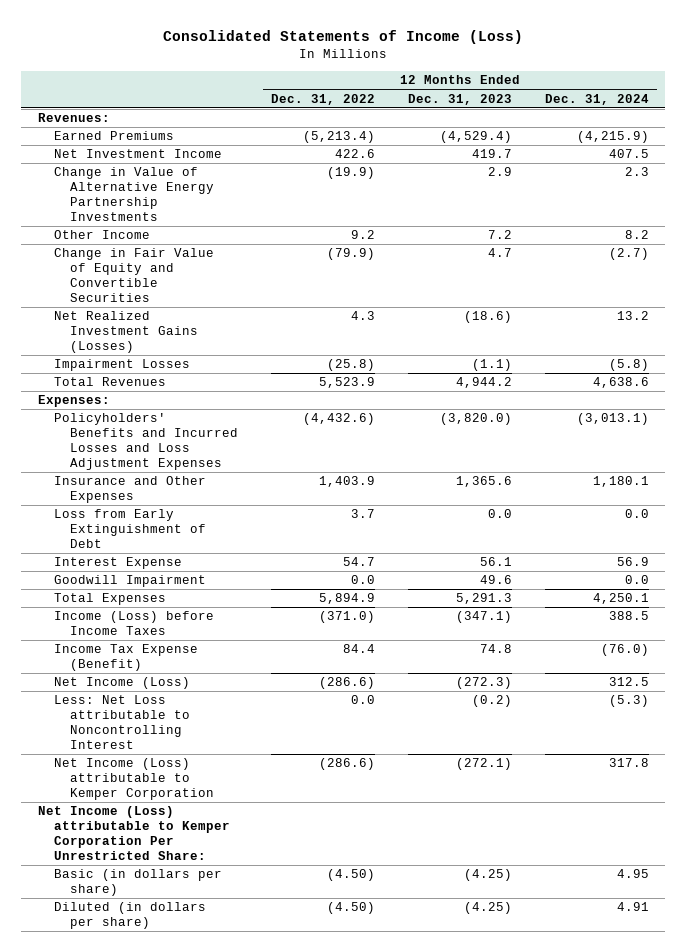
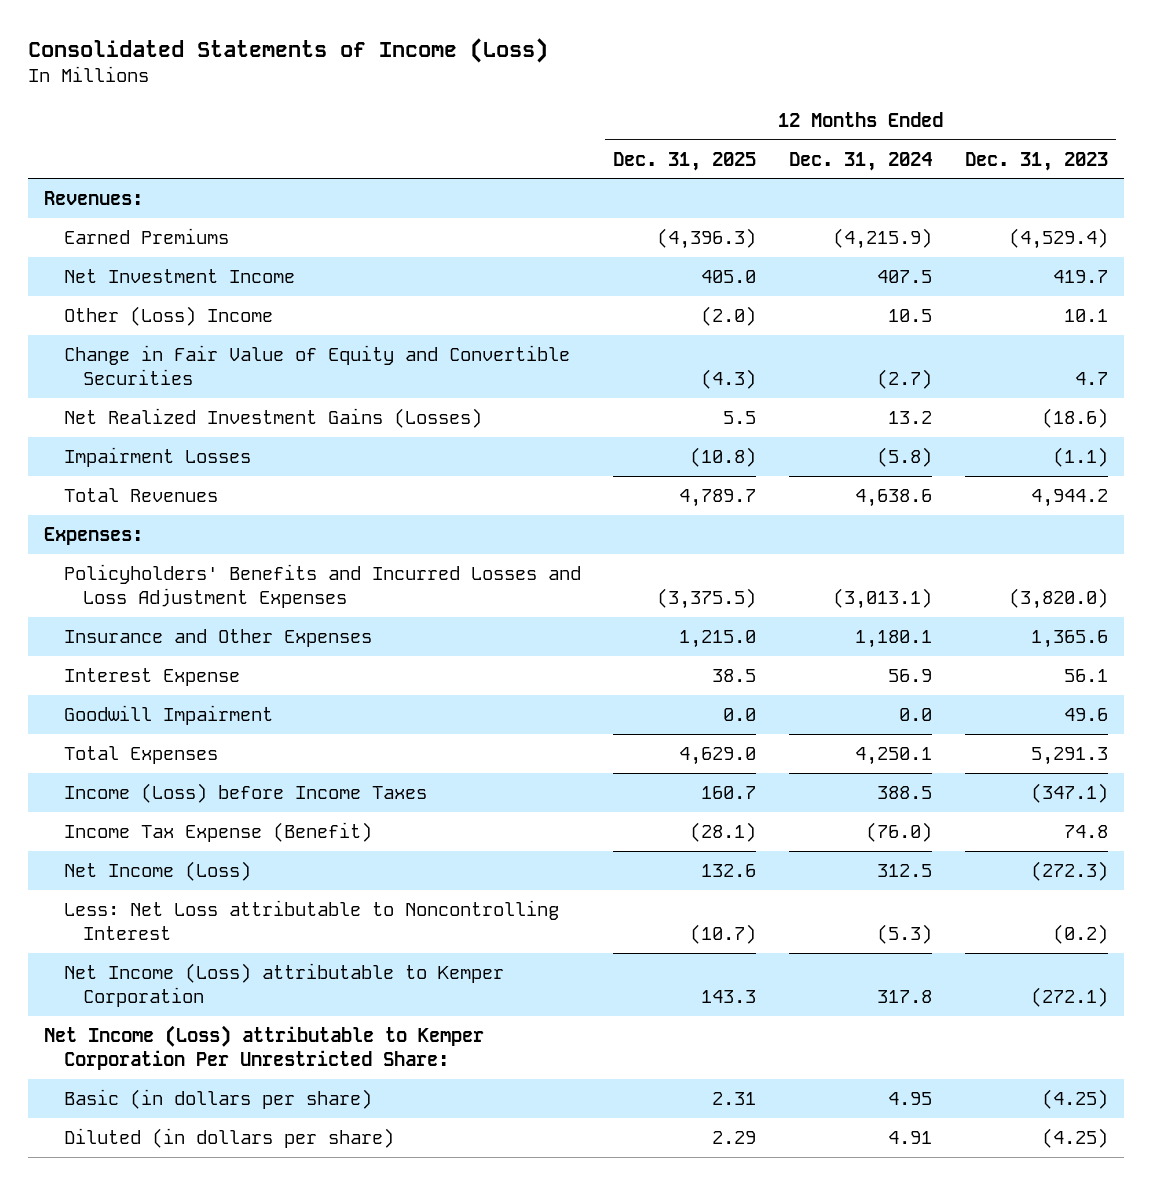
- | 12 Months Ended Dec. 31, 2022 | 12 Months Ended Dec. 31, 2023 | 12 Months Ended Dec. 31, 2024
+ | 12 Months Ended Dec. 31, 2025 | 12 Months Ended Dec. 31, 2024 | 12 Months Ended Dec. 31, 2023
- Change in Value of Alternative Energy Partnership Investments | (19.9) | 2.9 | 2.3
- Other Income | 9.2 | 7.2 | 8.2
+ Other (Loss) Income | (2.0) | 10.5 | 10.1
- Loss from Early Extinguishment of Debt | 3.7 | 0.0 | 0.0

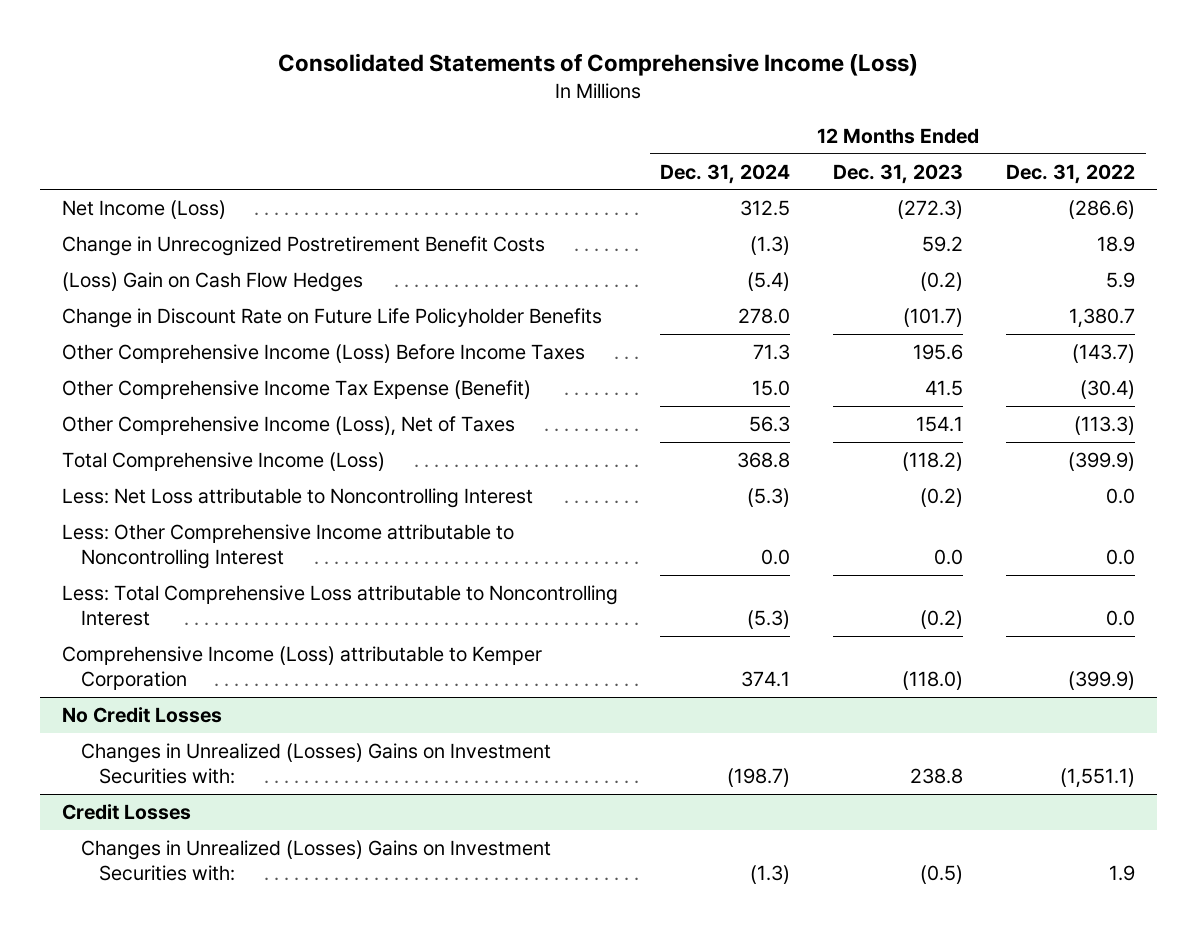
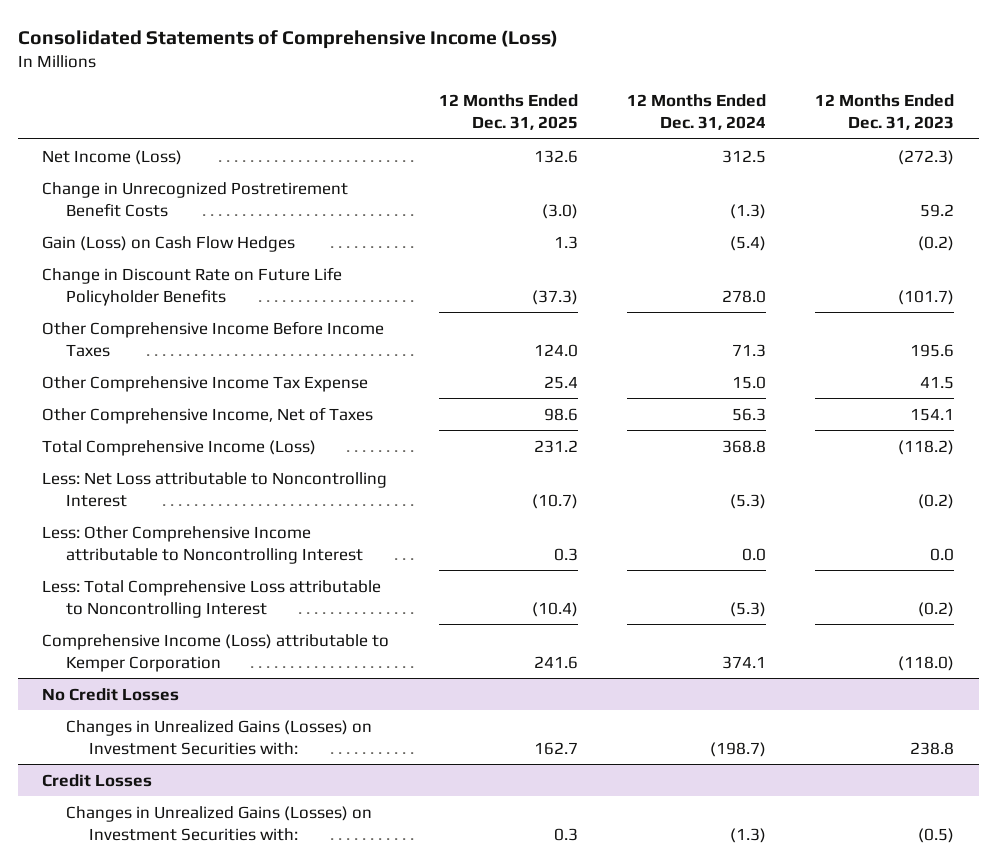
- | 12 Months Ended Dec. 31, 2024 | 12 Months Ended Dec. 31, 2023 | 12 Months Ended Dec. 31, 2022
+ | 12 Months Ended Dec. 31, 2025 | 12 Months Ended Dec. 31, 2024 | 12 Months Ended Dec. 31, 2023
- (Loss) Gain on Cash Flow Hedges | (5.4) | (0.2) | 5.9
+ Gain (Loss) on Cash Flow Hedges | 1.3 | (5.4) | (0.2)
- Other Comprehensive Income (Loss) Before Income Taxes | 71.3 | 195.6 | (143.7)
- Other Comprehensive Income Tax Expense (Benefit) | 15.0 | 41.5 | (30.4)
- Other Comprehensive Income (Loss), Net of Taxes | 56.3 | 154.1 | (113.3)
+ Other Comprehensive Income Before Income Taxes | 124.0 | 71.3 | 195.6
+ Other Comprehensive Income Tax Expense | 25.4 | 15.0 | 41.5
+ Other Comprehensive Income, Net of Taxes | 98.6 | 56.3 | 154.1
@ No Credit Losses
- Changes in Unrealized (Losses) Gains on Investment Securities with: | (198.7) | 238.8 | (1,551.1)
+ Changes in Unrealized Gains (Losses) on Investment Securities with: | 162.7 | (198.7) | 238.8
@ Credit Losses
- Changes in Unrealized (Losses) Gains on Investment Securities with: | (1.3) | (0.5) | 1.9
+ Changes in Unrealized Gains (Losses) on Investment Securities with: | 0.3 | (1.3) | (0.5)

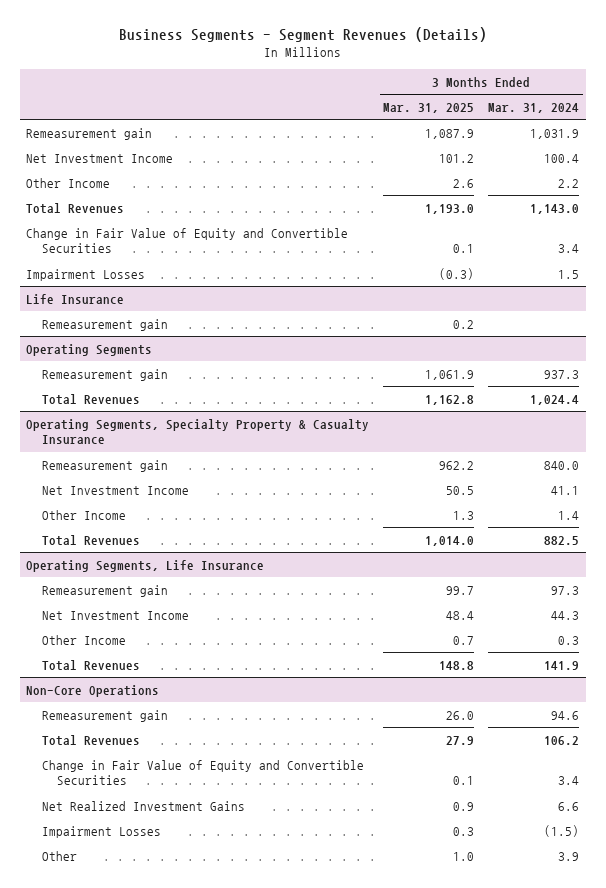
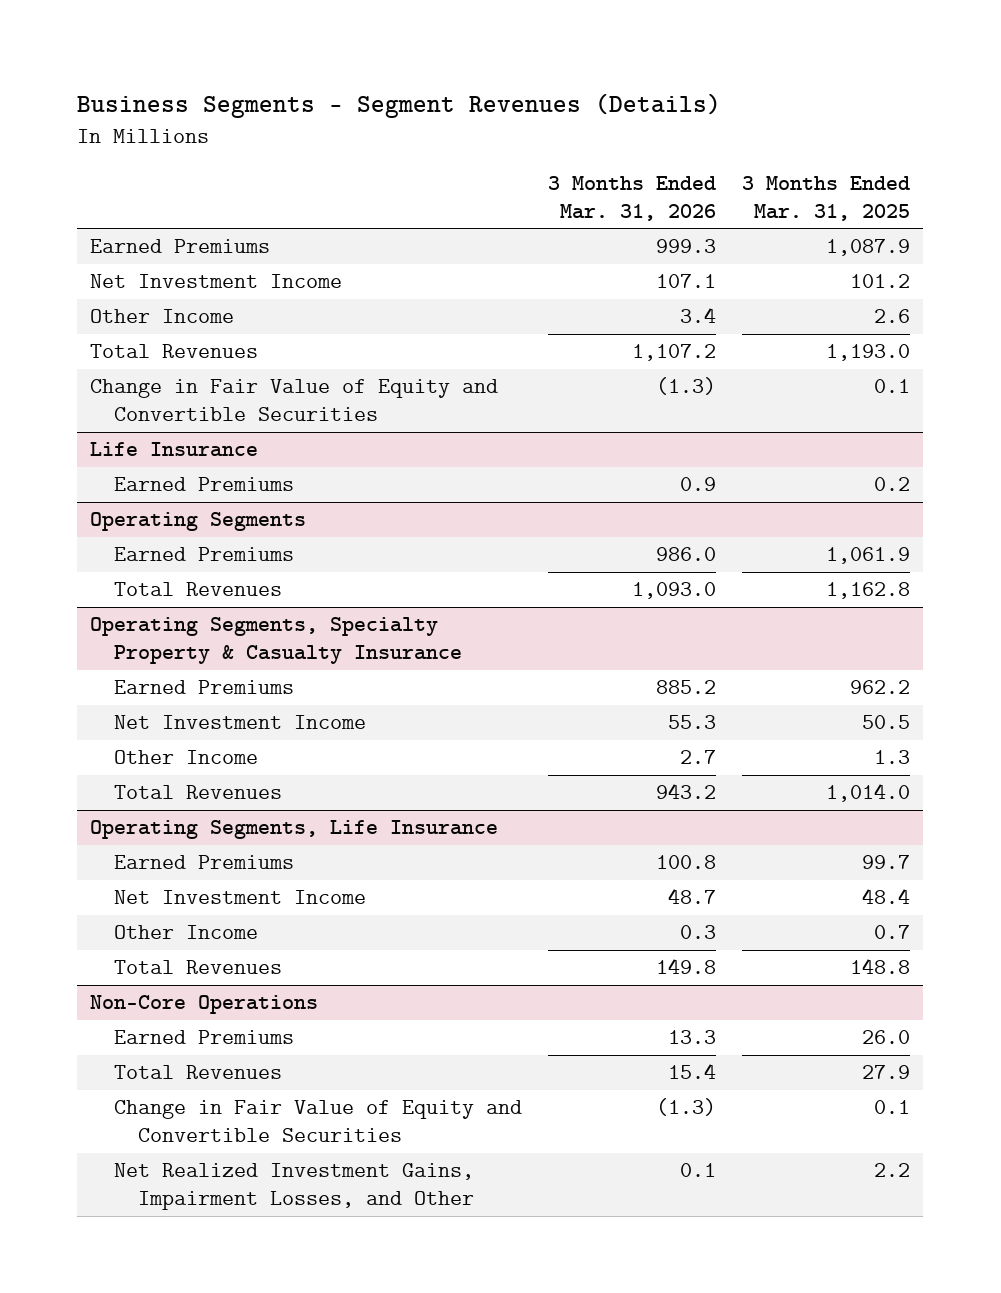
- | 3 Months Ended Mar. 31, 2025 | 3 Months Ended Mar. 31, 2024
+ | 3 Months Ended Mar. 31, 2026 | 3 Months Ended Mar. 31, 2025
- Remeasurement gain | 1,087.9 | 1,031.9
+ Earned Premiums | 999.3 | 1,087.9
- Impairment Losses | (0.3) | 1.5
@ Life Insurance
- Remeasurement gain | 0.2 |
+ Earned Premiums | 0.9 | 0.2
@ Operating Segments
- Remeasurement gain | 1,061.9 | 937.3
+ Earned Premiums | 986.0 | 1,061.9
@ Operating Segments, Specialty Property & Casualty Insurance
- Remeasurement gain | 962.2 | 840.0
+ Earned Premiums | 885.2 | 962.2
@ Operating Segments, Life Insurance
- Remeasurement gain | 99.7 | 97.3
+ Earned Premiums | 100.8 | 99.7
@ Non-Core Operations
- Remeasurement gain | 26.0 | 94.6
+ Earned Premiums | 13.3 | 26.0
- Net Realized Investment Gains | 0.9 | 6.6
- Impairment Losses | 0.3 | (1.5)
- Other | 1.0 | 3.9
+ Net Realized Investment Gains, Impairment Losses, and Other | 0.1 | 2.2

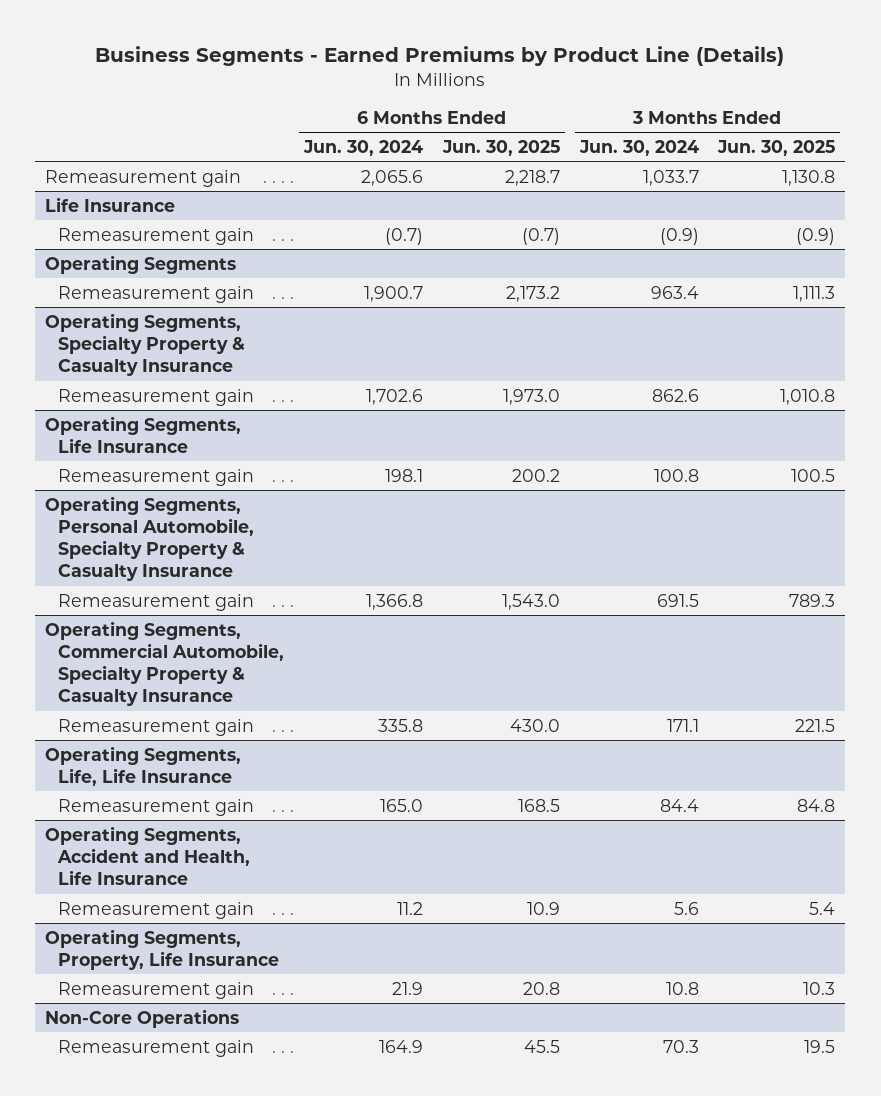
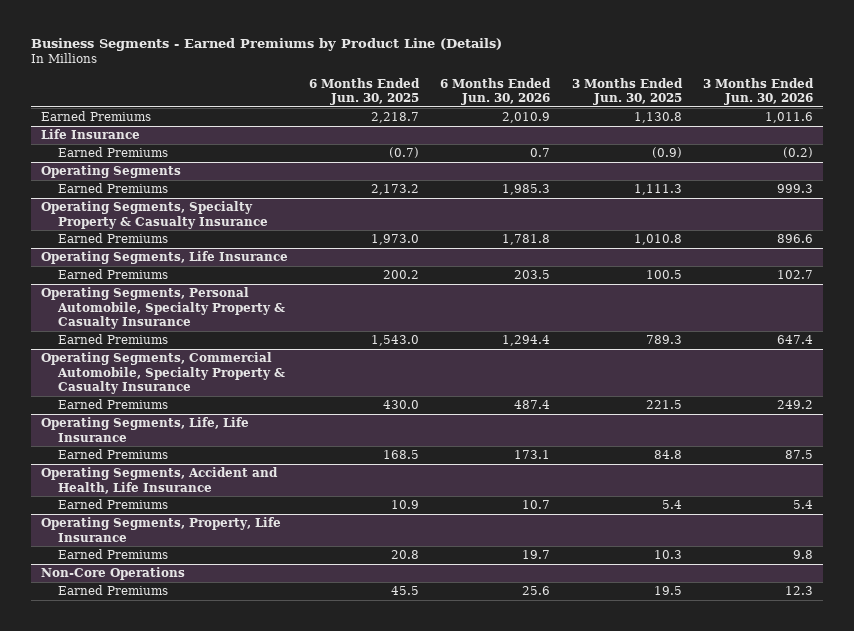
- | 6 Months Ended Jun. 30, 2024 | 6 Months Ended Jun. 30, 2025 | 3 Months Ended Jun. 30, 2024 | 3 Months Ended Jun. 30, 2025
+ | 6 Months Ended Jun. 30, 2025 | 6 Months Ended Jun. 30, 2026 | 3 Months Ended Jun. 30, 2025 | 3 Months Ended Jun. 30, 2026
- Remeasurement gain | 2,065.6 | 2,218.7 | 1,033.7 | 1,130.8
+ Earned Premiums | 2,218.7 | 2,010.9 | 1,130.8 | 1,011.6
@ Life Insurance
- Remeasurement gain | (0.7) | (0.7) | (0.9) | (0.9)
+ Earned Premiums | (0.7) | 0.7 | (0.9) | (0.2)
@ Operating Segments
- Remeasurement gain | 1,900.7 | 2,173.2 | 963.4 | 1,111.3
+ Earned Premiums | 2,173.2 | 1,985.3 | 1,111.3 | 999.3
@ Operating Segments, Specialty Property & Casualty Insurance
- Remeasurement gain | 1,702.6 | 1,973.0 | 862.6 | 1,010.8
+ Earned Premiums | 1,973.0 | 1,781.8 | 1,010.8 | 896.6
@ Operating Segments, Life Insurance
- Remeasurement gain | 198.1 | 200.2 | 100.8 | 100.5
+ Earned Premiums | 200.2 | 203.5 | 100.5 | 102.7
@ Operating Segments, Personal Automobile, Specialty Property & Casualty Insurance
- Remeasurement gain | 1,366.8 | 1,543.0 | 691.5 | 789.3
+ Earned Premiums | 1,543.0 | 1,294.4 | 789.3 | 647.4
@ Operating Segments, Commercial Automobile, Specialty Property & Casualty Insurance
- Remeasurement gain | 335.8 | 430.0 | 171.1 | 221.5
+ Earned Premiums | 430.0 | 487.4 | 221.5 | 249.2
@ Operating Segments, Life, Life Insurance
- Remeasurement gain | 165.0 | 168.5 | 84.4 | 84.8
+ Earned Premiums | 168.5 | 173.1 | 84.8 | 87.5
@ Operating Segments, Accident and Health, Life Insurance
- Remeasurement gain | 11.2 | 10.9 | 5.6 | 5.4
+ Earned Premiums | 10.9 | 10.7 | 5.4 | 5.4
@ Operating Segments, Property, Life Insurance
- Remeasurement gain | 21.9 | 20.8 | 10.8 | 10.3
+ Earned Premiums | 20.8 | 19.7 | 10.3 | 9.8
@ Non-Core Operations
- Remeasurement gain | 164.9 | 45.5 | 70.3 | 19.5
+ Earned Premiums | 45.5 | 25.6 | 19.5 | 12.3

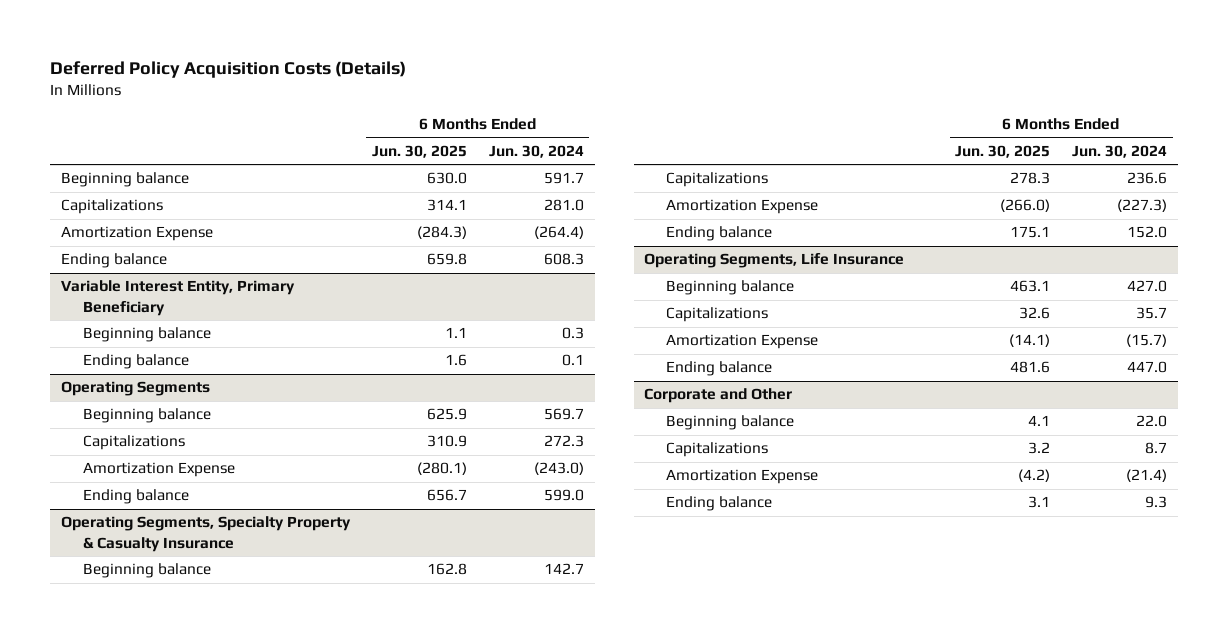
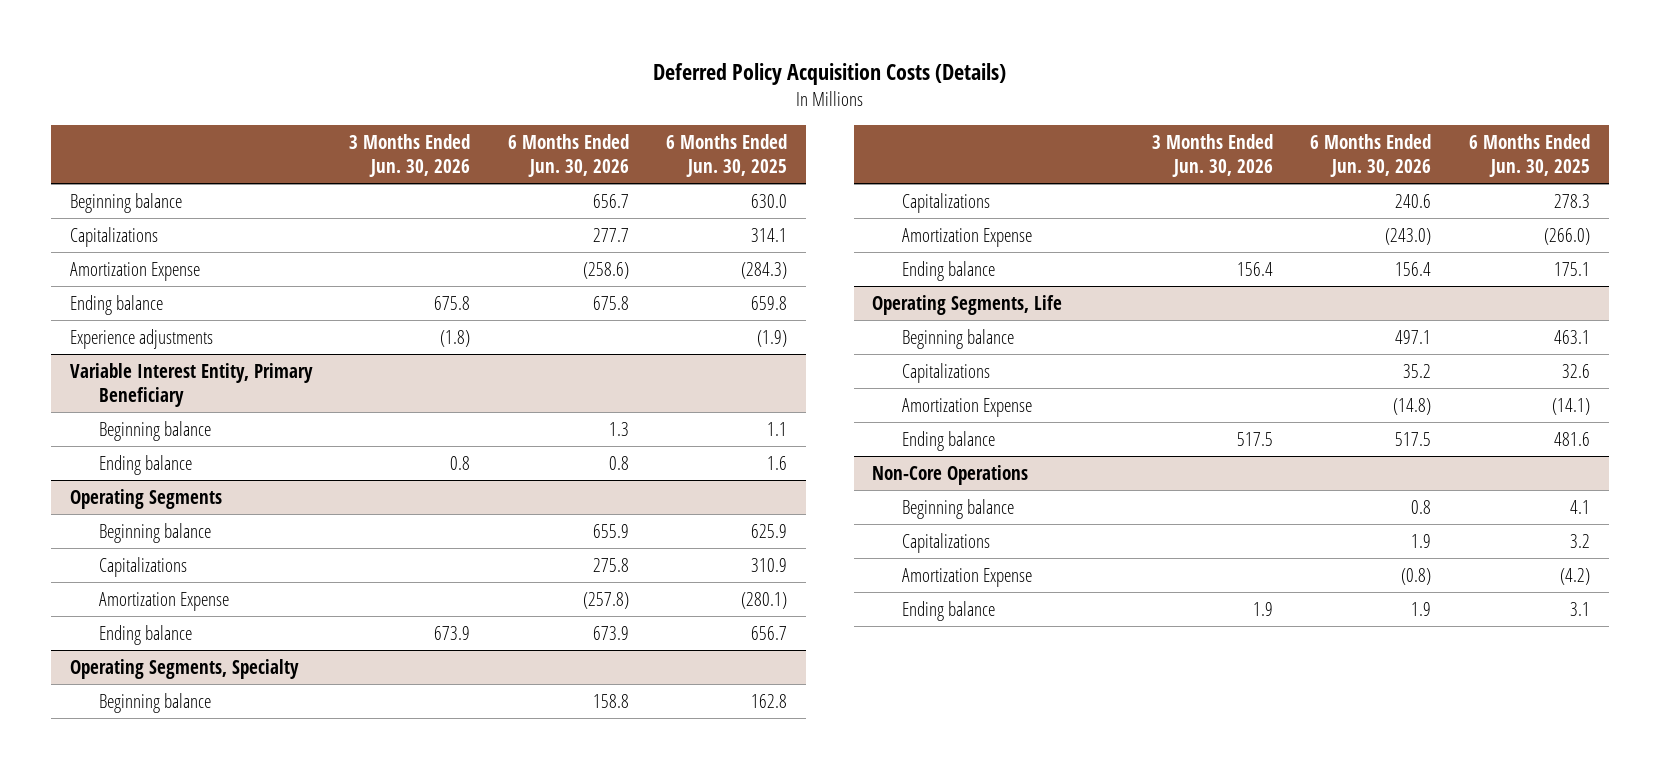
- | 6 Months Ended Jun. 30, 2025 | 6 Months Ended Jun. 30, 2024
+ | 3 Months Ended Jun. 30, 2026 | 6 Months Ended Jun. 30, 2026 | 6 Months Ended Jun. 30, 2025
+ Experience adjustments | (1.8) | | (1.9)
- Operating Segments, Specialty Property & Casualty Insurance
+ Operating Segments, Specialty
- Operating Segments, Life Insurance
+ Operating Segments, Life
- Corporate and Other
+ Non-Core Operations

